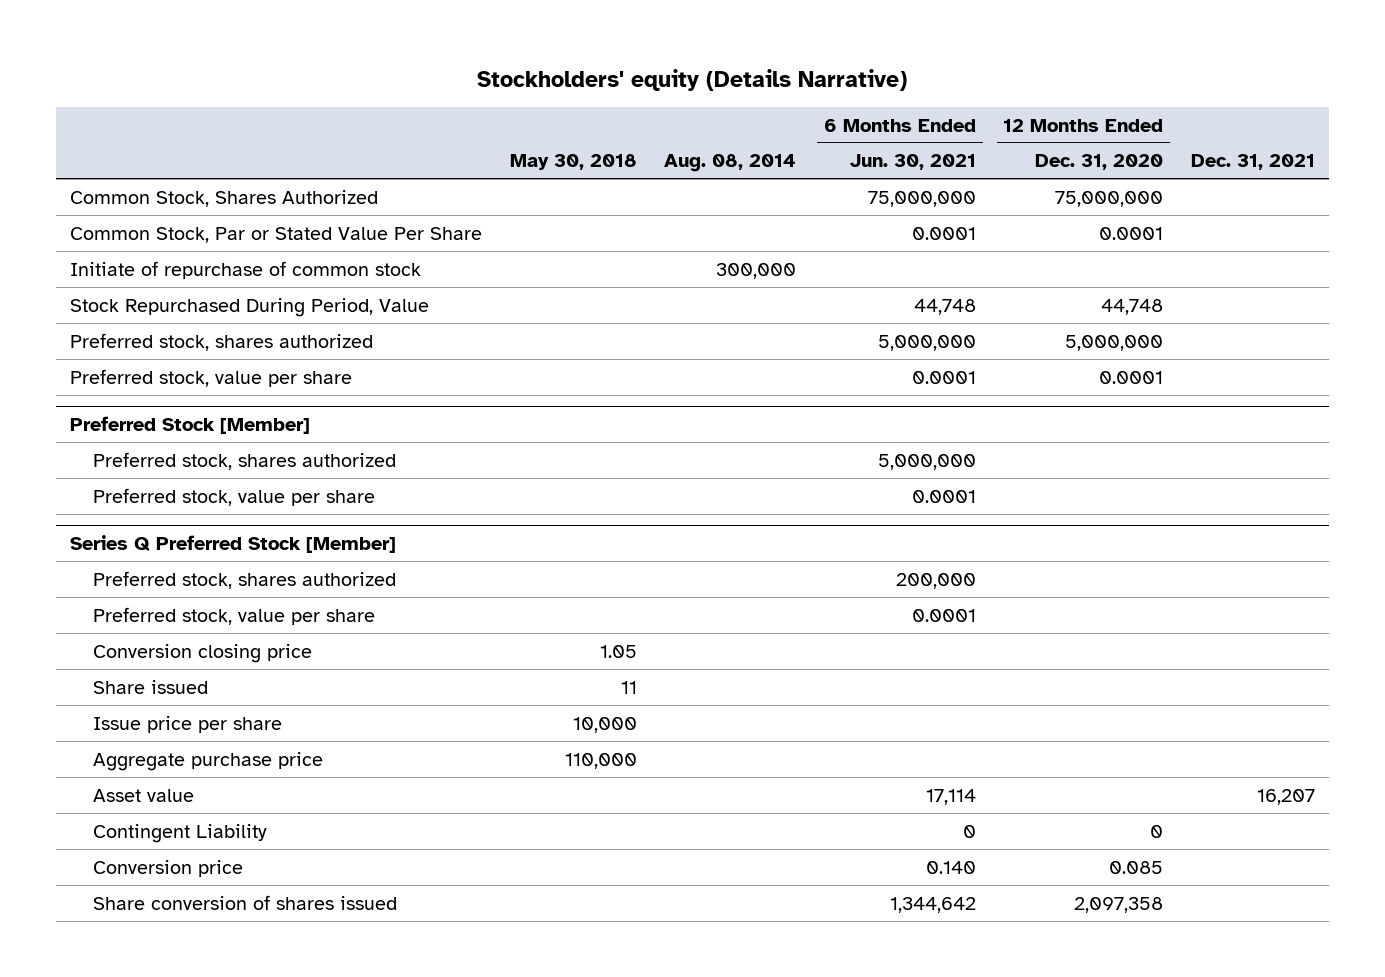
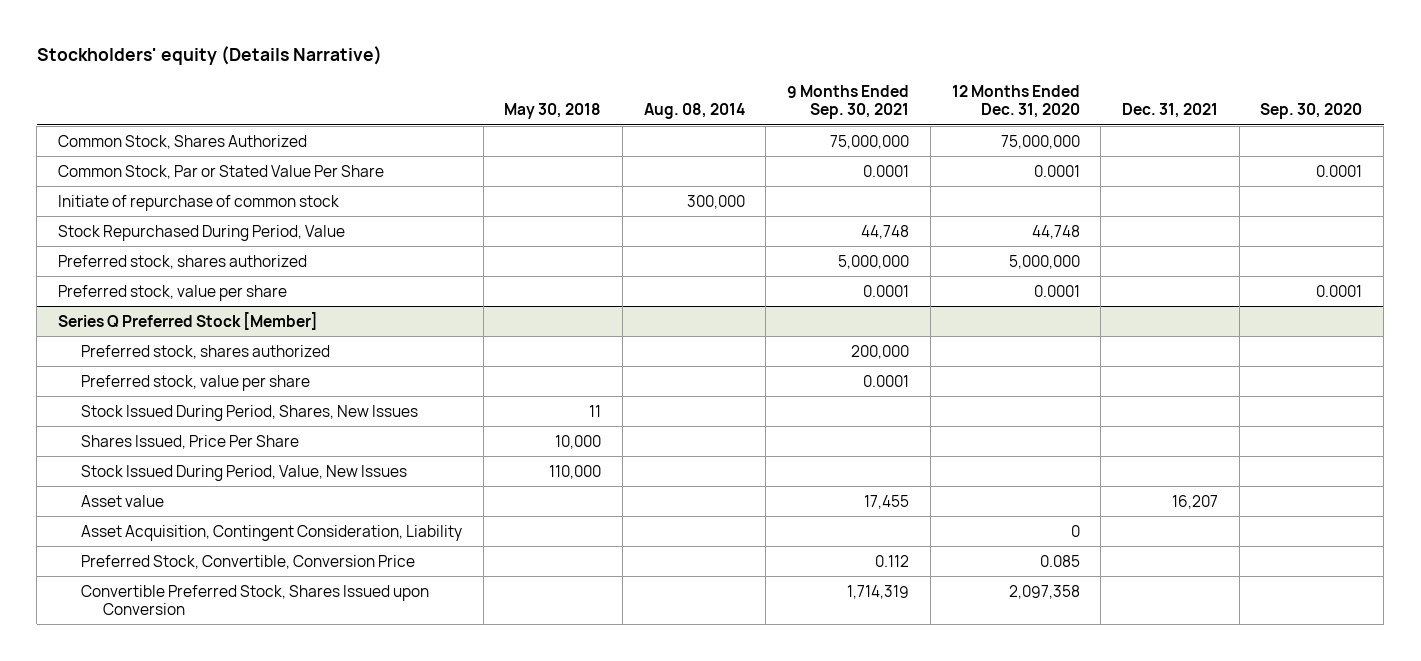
- | May 30, 2018 | Aug. 08, 2014 | 6 Months Ended Jun. 30, 2021 | 12 Months Ended Dec. 31, 2020 | Dec. 31, 2021
+ | May 30, 2018 | Aug. 08, 2014 | 9 Months Ended Sep. 30, 2021 | 12 Months Ended Dec. 31, 2020 | Dec. 31, 2021 | Sep. 30, 2020
- Preferred Stock [Member]
- Preferred stock, shares authorized | | | 5,000,000 | |
- Preferred stock, value per share | | | 0.0001 | |
@ Series Q Preferred Stock [Member]
- Conversion closing price | 1.05 | | | |
- Share issued | 11 | | | |
- Issue price per share | 10,000 | | | |
- Aggregate purchase price | 110,000 | | | |
+ Stock Issued During Period, Shares, New Issues | 11 | | | | |
+ Shares Issued, Price Per Share | 10,000 | | | | |
+ Stock Issued During Period, Value, New Issues | 110,000 | | | | |
- Contingent Liability | | | 0 | 0 |
- Conversion price | | | 0.140 | 0.085 |
- Share conversion of shares issued | | | 1,344,642 | 2,097,358 |
+ Asset Acquisition, Contingent Consideration, Liability | | | | 0 | |
+ Preferred Stock, Convertible, Conversion Price | | | 0.112 | 0.085 | |
+ Convertible Preferred Stock, Shares Issued upon Conversion | | | 1,714,319 | 2,097,358 | |

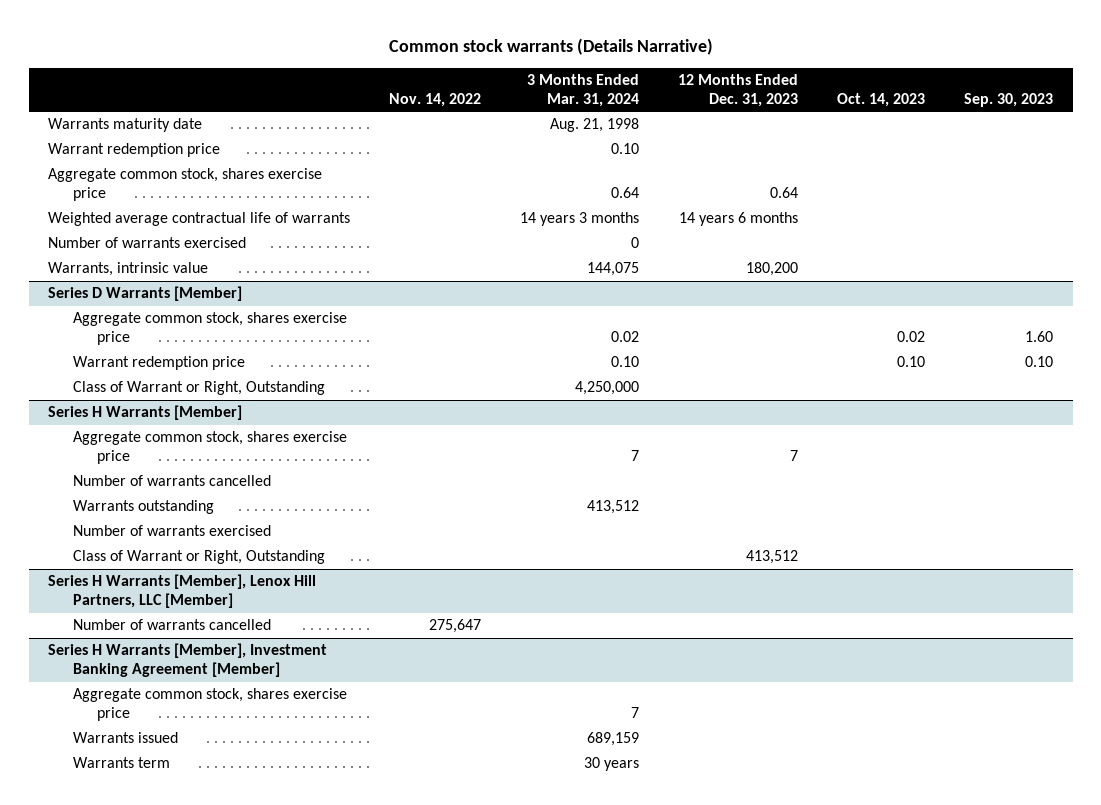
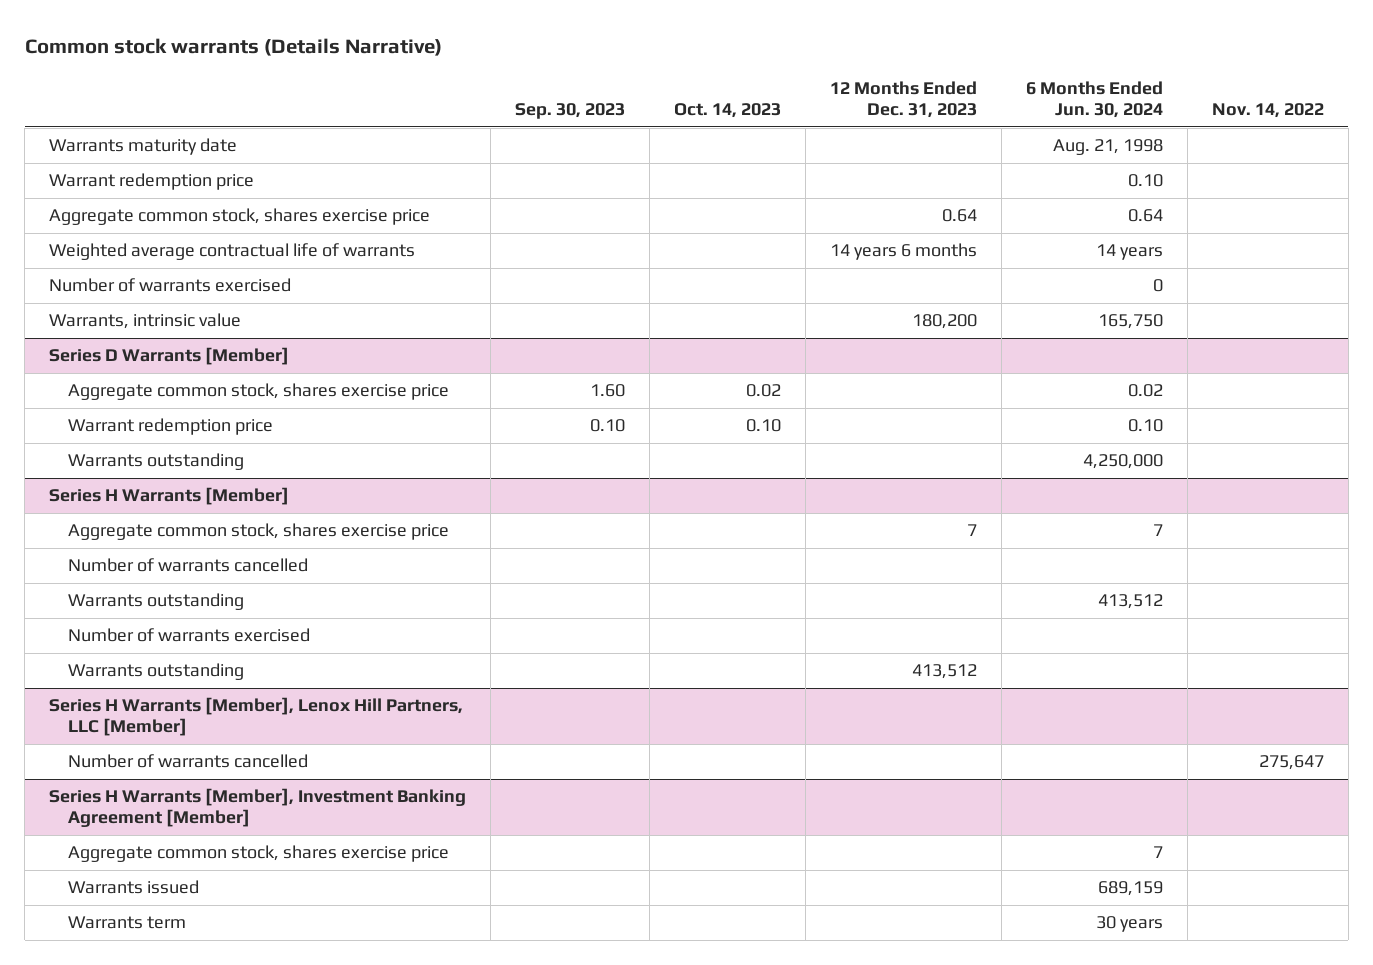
- | Nov. 14, 2022 | 3 Months Ended Mar. 31, 2024 | 12 Months Ended Dec. 31, 2023 | Oct. 14, 2023 | Sep. 30, 2023
+ | Sep. 30, 2023 | Oct. 14, 2023 | 12 Months Ended Dec. 31, 2023 | 6 Months Ended Jun. 30, 2024 | Nov. 14, 2022
@ Series D Warrants [Member]
- Class of Warrant or Right, Outstanding | | 4,250,000 | | |
+ Warrants outstanding | | | | 4,250,000 |
@ Series H Warrants [Member]
- Class of Warrant or Right, Outstanding | | | 413,512 | |
+ Warrants outstanding | | | 413,512 | |

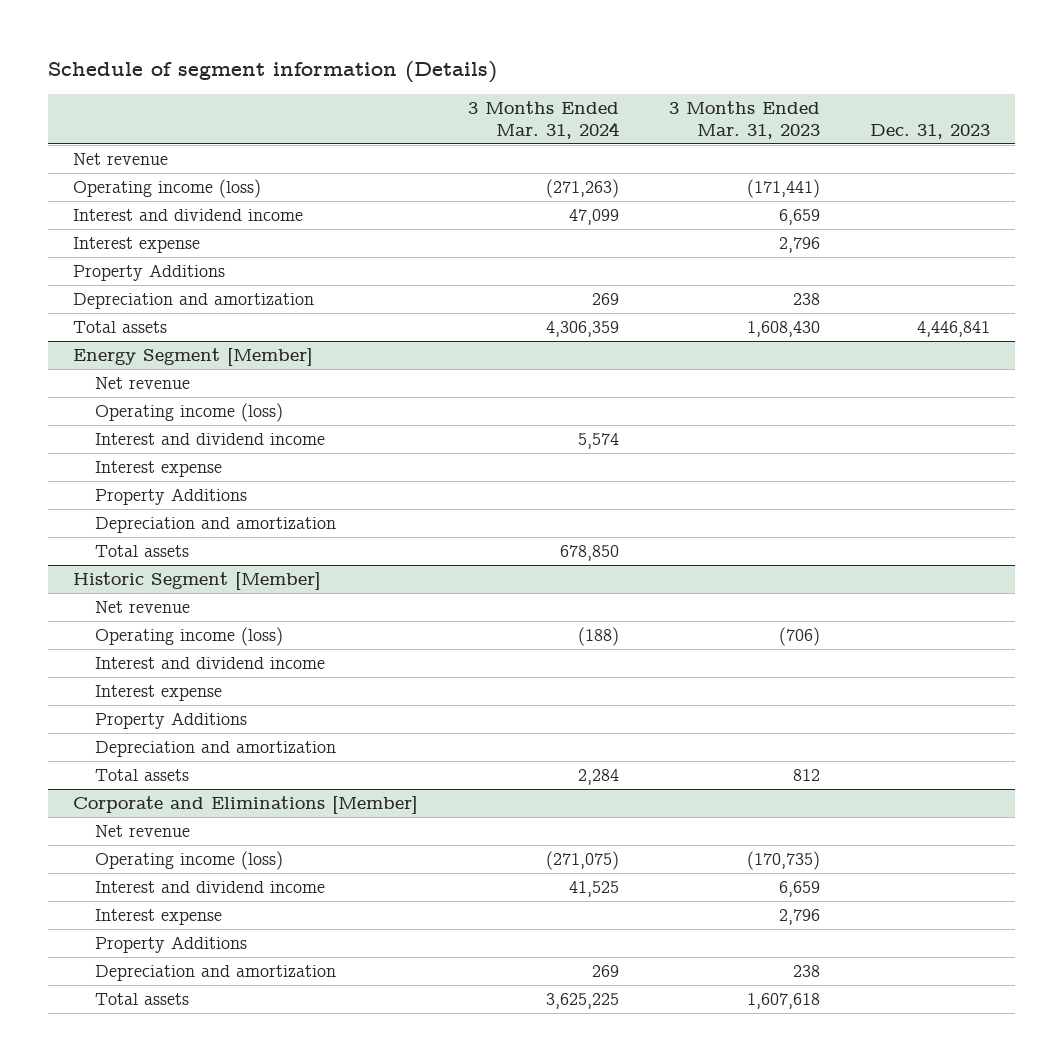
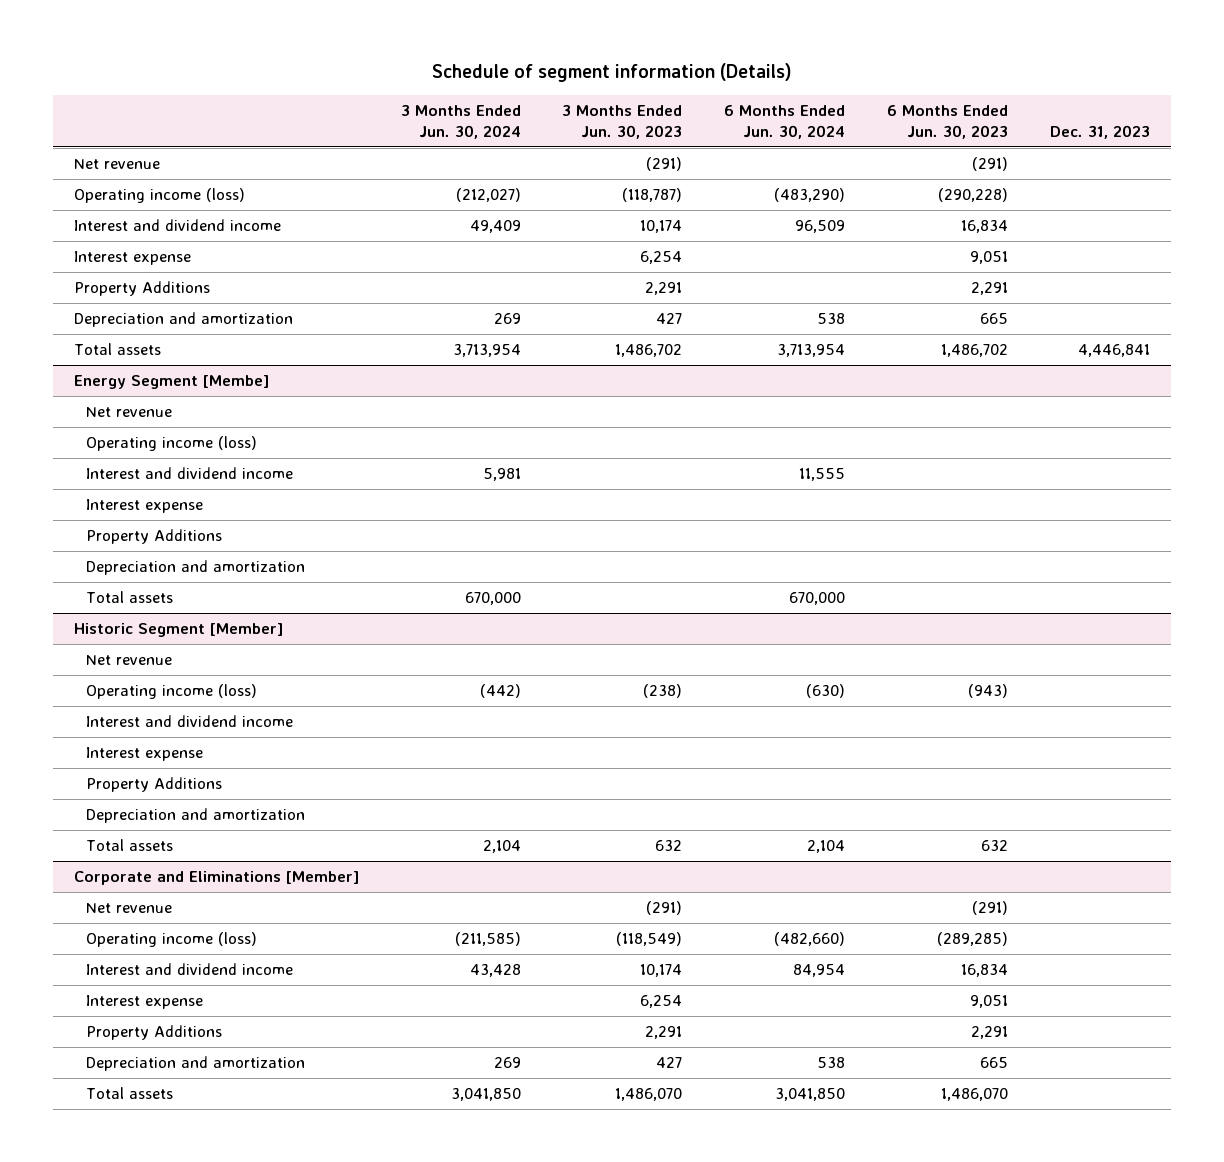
- | 3 Months Ended Mar. 31, 2024 | 3 Months Ended Mar. 31, 2023 | Dec. 31, 2023
+ | 3 Months Ended Jun. 30, 2024 | 3 Months Ended Jun. 30, 2023 | 6 Months Ended Jun. 30, 2024 | 6 Months Ended Jun. 30, 2023 | Dec. 31, 2023
- Energy Segment [Member]
+ Energy Segment [Membe]

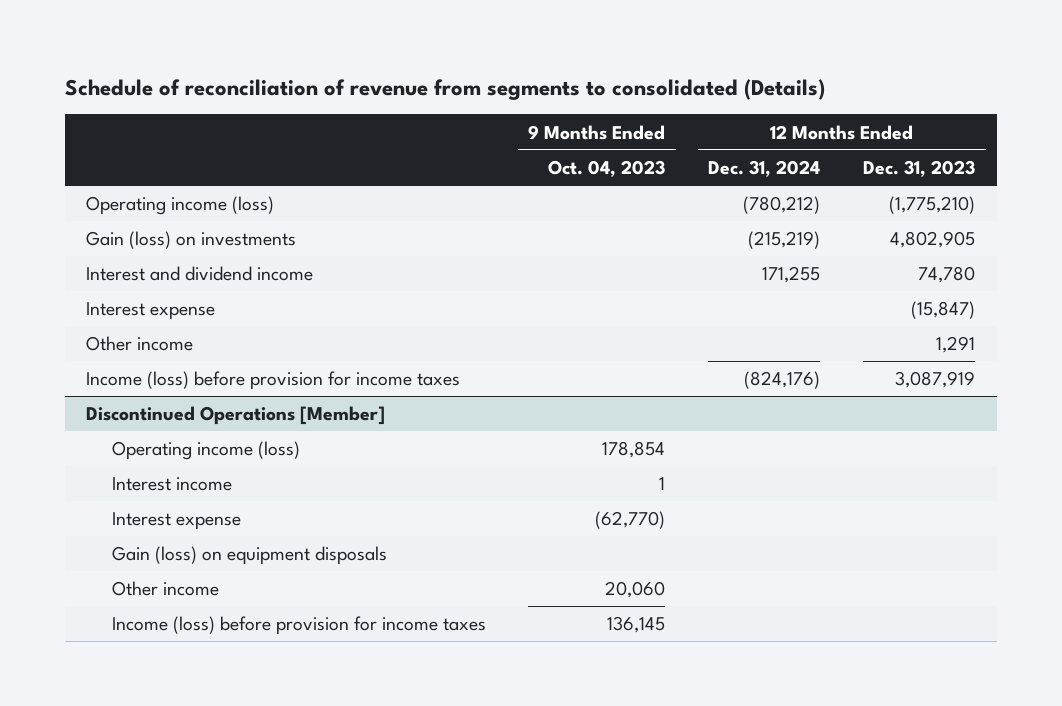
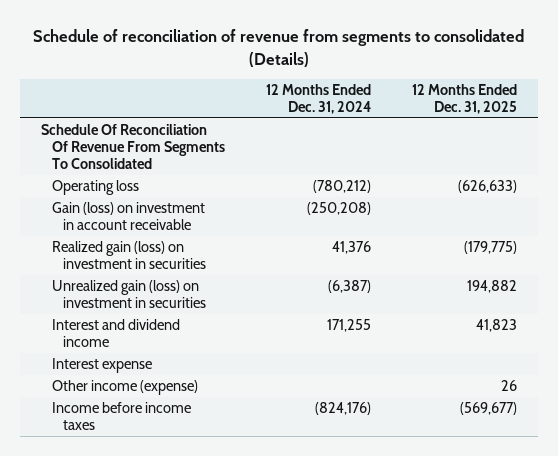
- | 9 Months Ended Oct. 04, 2023 | 12 Months Ended Dec. 31, 2024 | 12 Months Ended Dec. 31, 2023
+ | 12 Months Ended Dec. 31, 2024 | 12 Months Ended Dec. 31, 2025
- Operating income (loss) | | (780,212) | (1,775,210)
- Gain (loss) on investments | | (215,219) | 4,802,905
+ Schedule Of Reconciliation Of Revenue From Segments To Consolidated
+ Operating loss | (780,212) | (626,633)
+ Gain (loss) on investment in account receivable | (250,208) |
+ Realized gain (loss) on investment in securities | 41,376 | (179,775)
+ Unrealized gain (loss) on investment in securities | (6,387) | 194,882
- Other income | | | 1,291
- Income (loss) before provision for income taxes | | (824,176) | 3,087,919
- Discontinued Operations [Member]
- Operating income (loss) | 178,854 | |
- Interest income | 1 | |
- Interest expense | (62,770) | |
- Gain (loss) on equipment disposals
- Other income | 20,060 | |
- Income (loss) before provision for income taxes | 136,145 | |
+ Other income (expense) | | 26
+ Income before income taxes | (824,176) | (569,677)

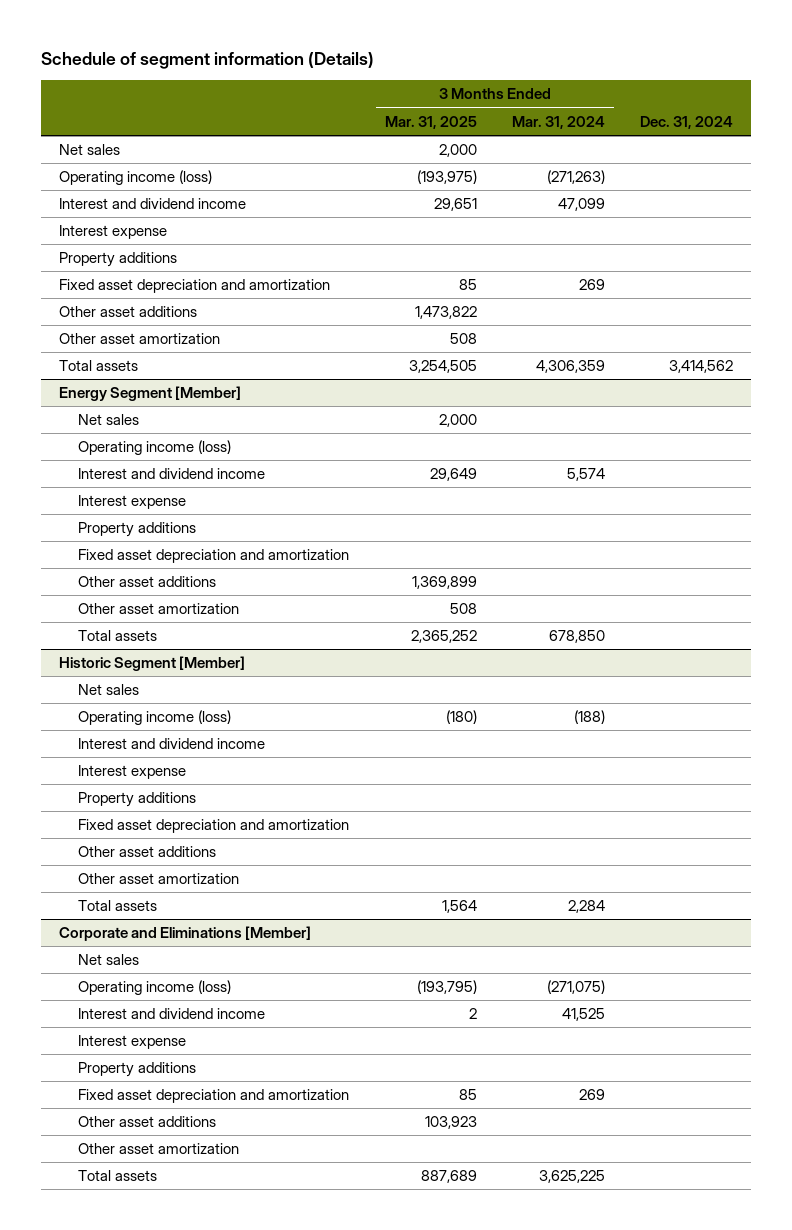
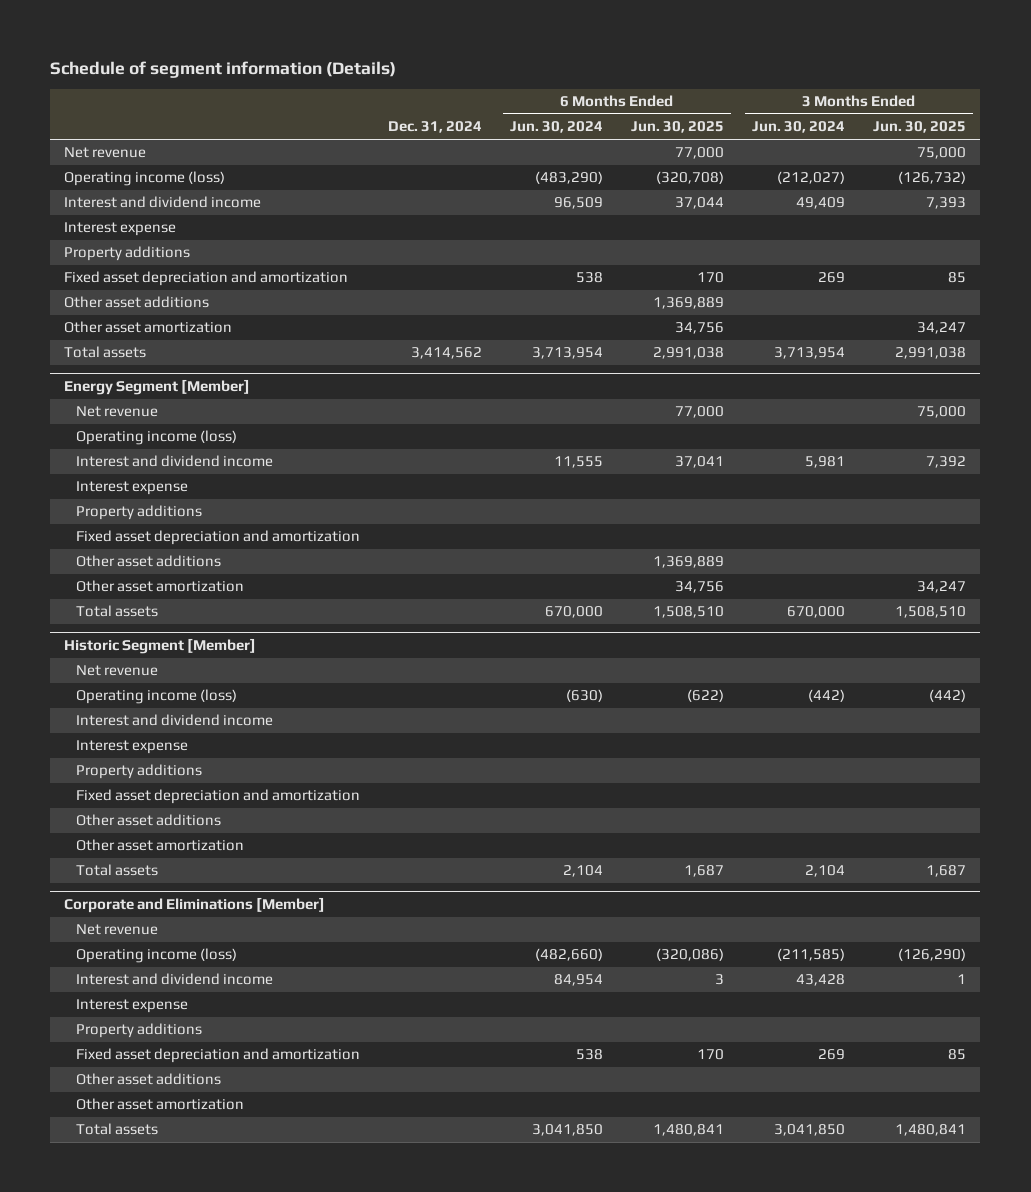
- | 3 Months Ended Mar. 31, 2025 | 3 Months Ended Mar. 31, 2024 | Dec. 31, 2024
+ | Dec. 31, 2024 | 6 Months Ended Jun. 30, 2024 | 6 Months Ended Jun. 30, 2025 | 3 Months Ended Jun. 30, 2024 | 3 Months Ended Jun. 30, 2025
- Net sales | 2,000 | |
+ Net revenue | | | 77,000 | | 75,000
@ Energy Segment [Member]
- Net sales | 2,000 | |
+ Net revenue | | | 77,000 | | 75,000
@ Historic Segment [Member]
- Net sales
+ Net revenue
@ Corporate and Eliminations [Member]
- Net sales
+ Net revenue

